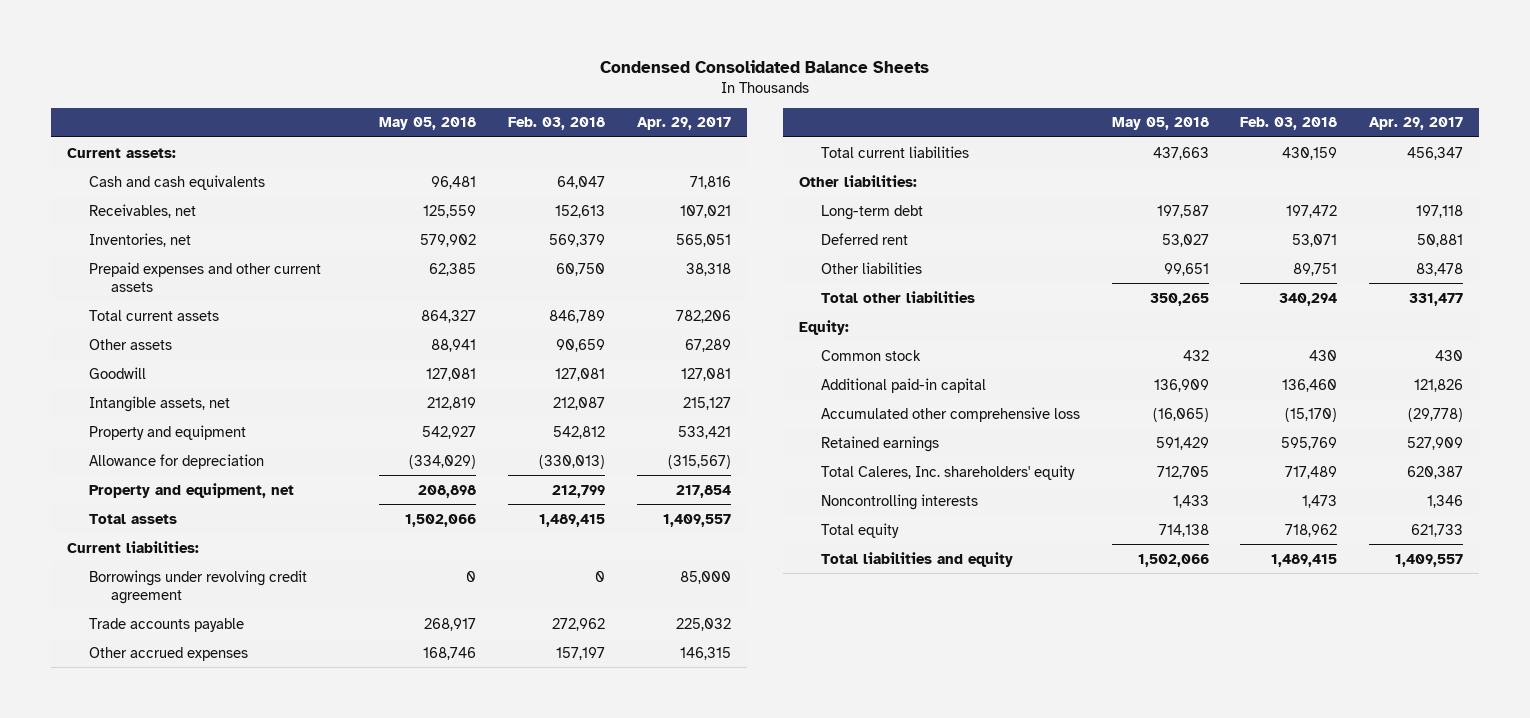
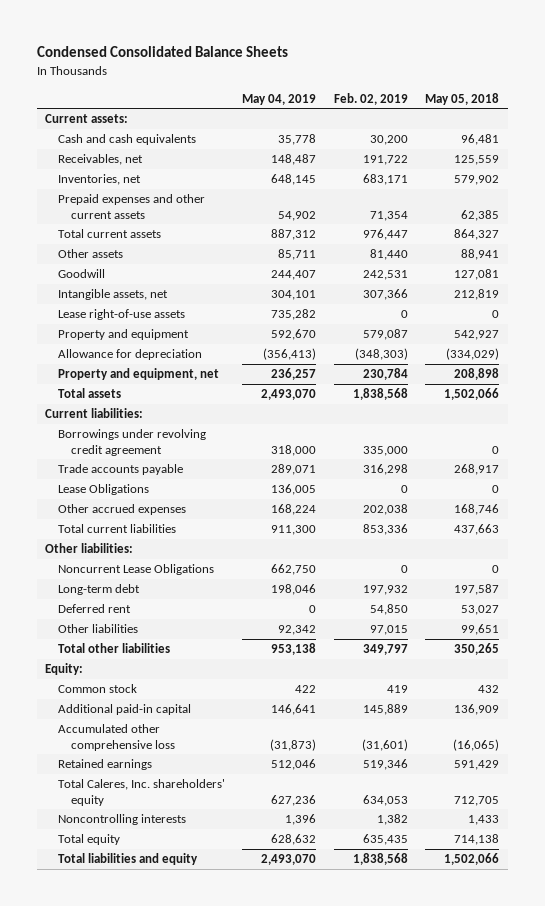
- | May 05, 2018 | Feb. 03, 2018 | Apr. 29, 2017
+ | May 04, 2019 | Feb. 02, 2019 | May 05, 2018
+ Lease right-of-use assets | 735,282 | 0 | 0
+ Lease Obligations | 136,005 | 0 | 0
+ Noncurrent Lease Obligations | 662,750 | 0 | 0

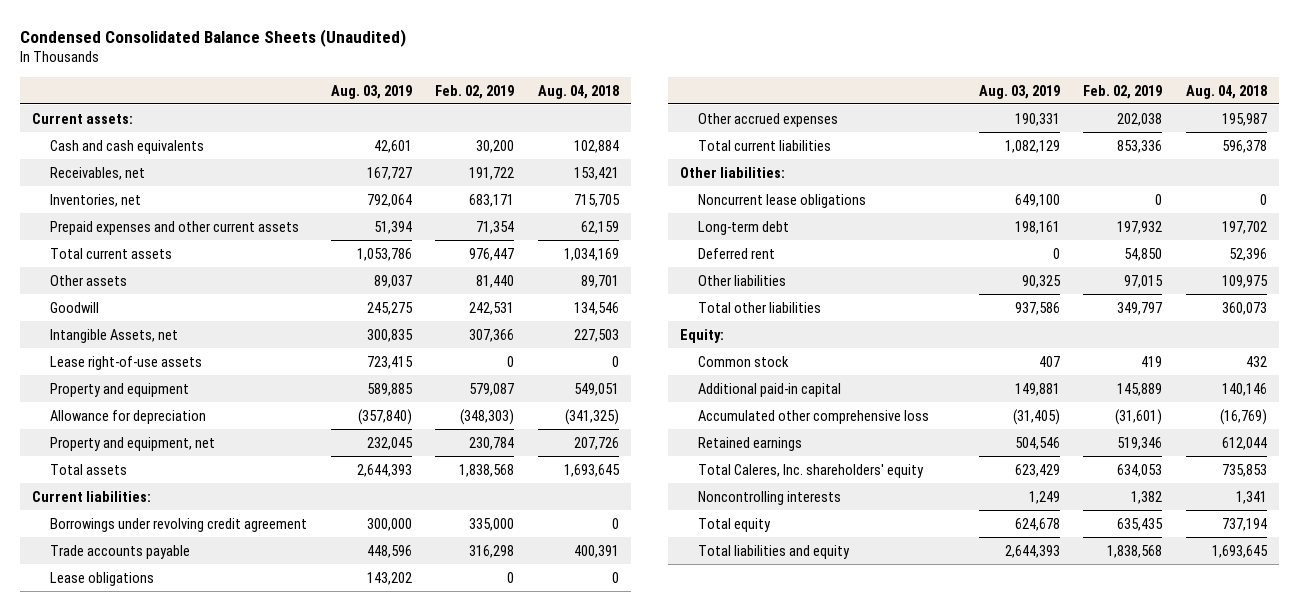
- Condensed Consolidated Balance Sheets
+ Condensed Consolidated Balance Sheets (Unaudited)
- | May 04, 2019 | Feb. 02, 2019 | May 05, 2018
+ | Aug. 03, 2019 | Feb. 02, 2019 | Aug. 04, 2018
- Intangible assets, net | 304,101 | 307,366 | 212,819
+ Intangible Assets, net | 300,835 | 307,366 | 227,503
- Lease Obligations | 136,005 | 0 | 0
+ Lease obligations | 143,202 | 0 | 0
- Noncurrent Lease Obligations | 662,750 | 0 | 0
+ Noncurrent lease obligations | 649,100 | 0 | 0

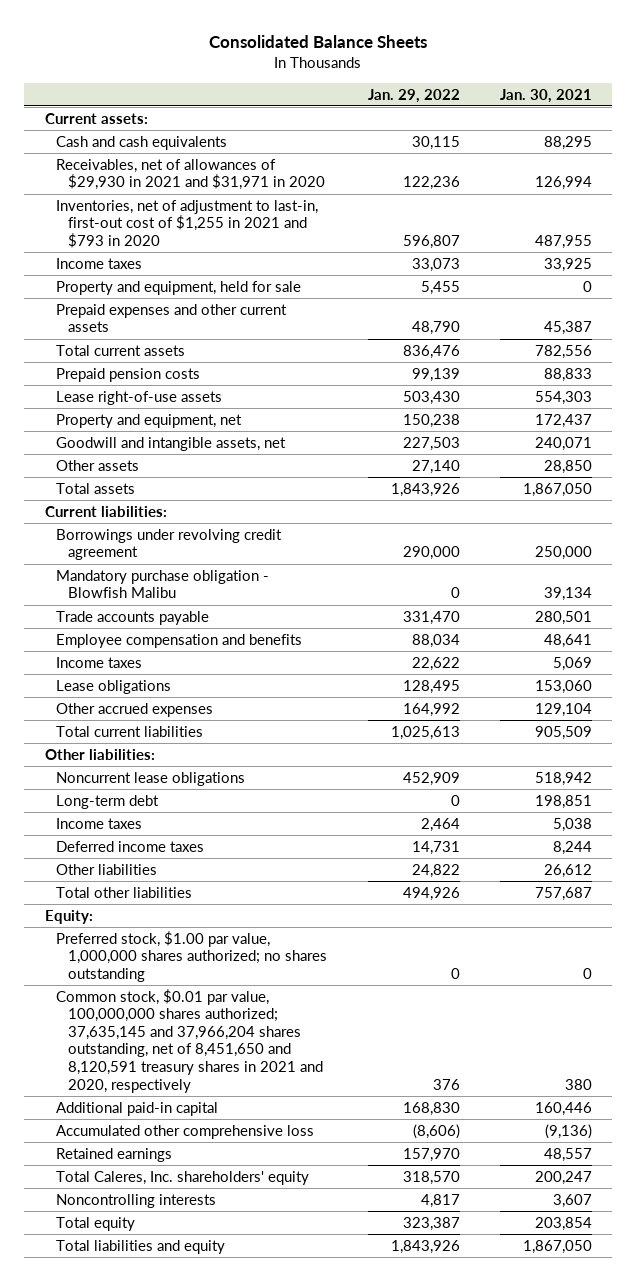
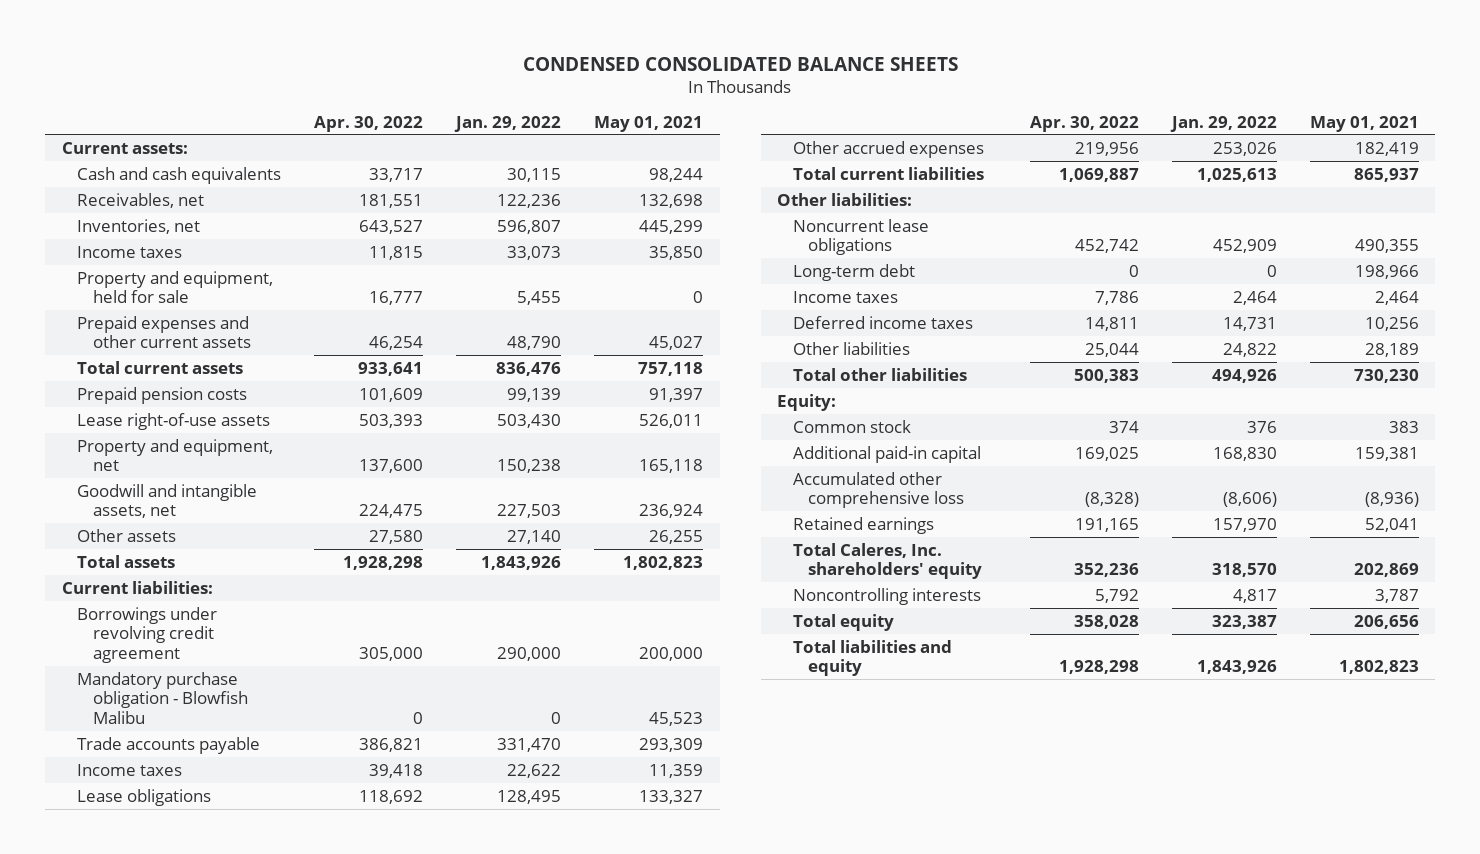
- Consolidated Balance Sheets
+ CONDENSED CONSOLIDATED BALANCE SHEETS
- | Jan. 29, 2022 | Jan. 30, 2021
+ | Apr. 30, 2022 | Jan. 29, 2022 | May 01, 2021
- Receivables, net of allowances of $29,930 in 2021 and $31,971 in 2020 | 122,236 | 126,994
- Inventories, net of adjustment to last-in, first-out cost of $1,255 in 2021 and $793 in 2020 | 596,807 | 487,955
+ Receivables, net | 181,551 | 122,236 | 132,698
+ Inventories, net | 643,527 | 596,807 | 445,299
- Employee compensation and benefits | 88,034 | 48,641
- Other accrued expenses | 164,992 | 129,104
+ Other accrued expenses | 219,956 | 253,026 | 182,419
- Preferred stock, $1.00 par value, 1,000,000 shares authorized; no shares outstanding | 0 | 0
- Common stock, $0.01 par value, 100,000,000 shares authorized; 37,635,145 and 37,966,204 shares outstanding, net of 8,451,650 and 8,120,591 treasury shares in 2021 and 2020, respectively | 376 | 380
+ Common stock | 374 | 376 | 383

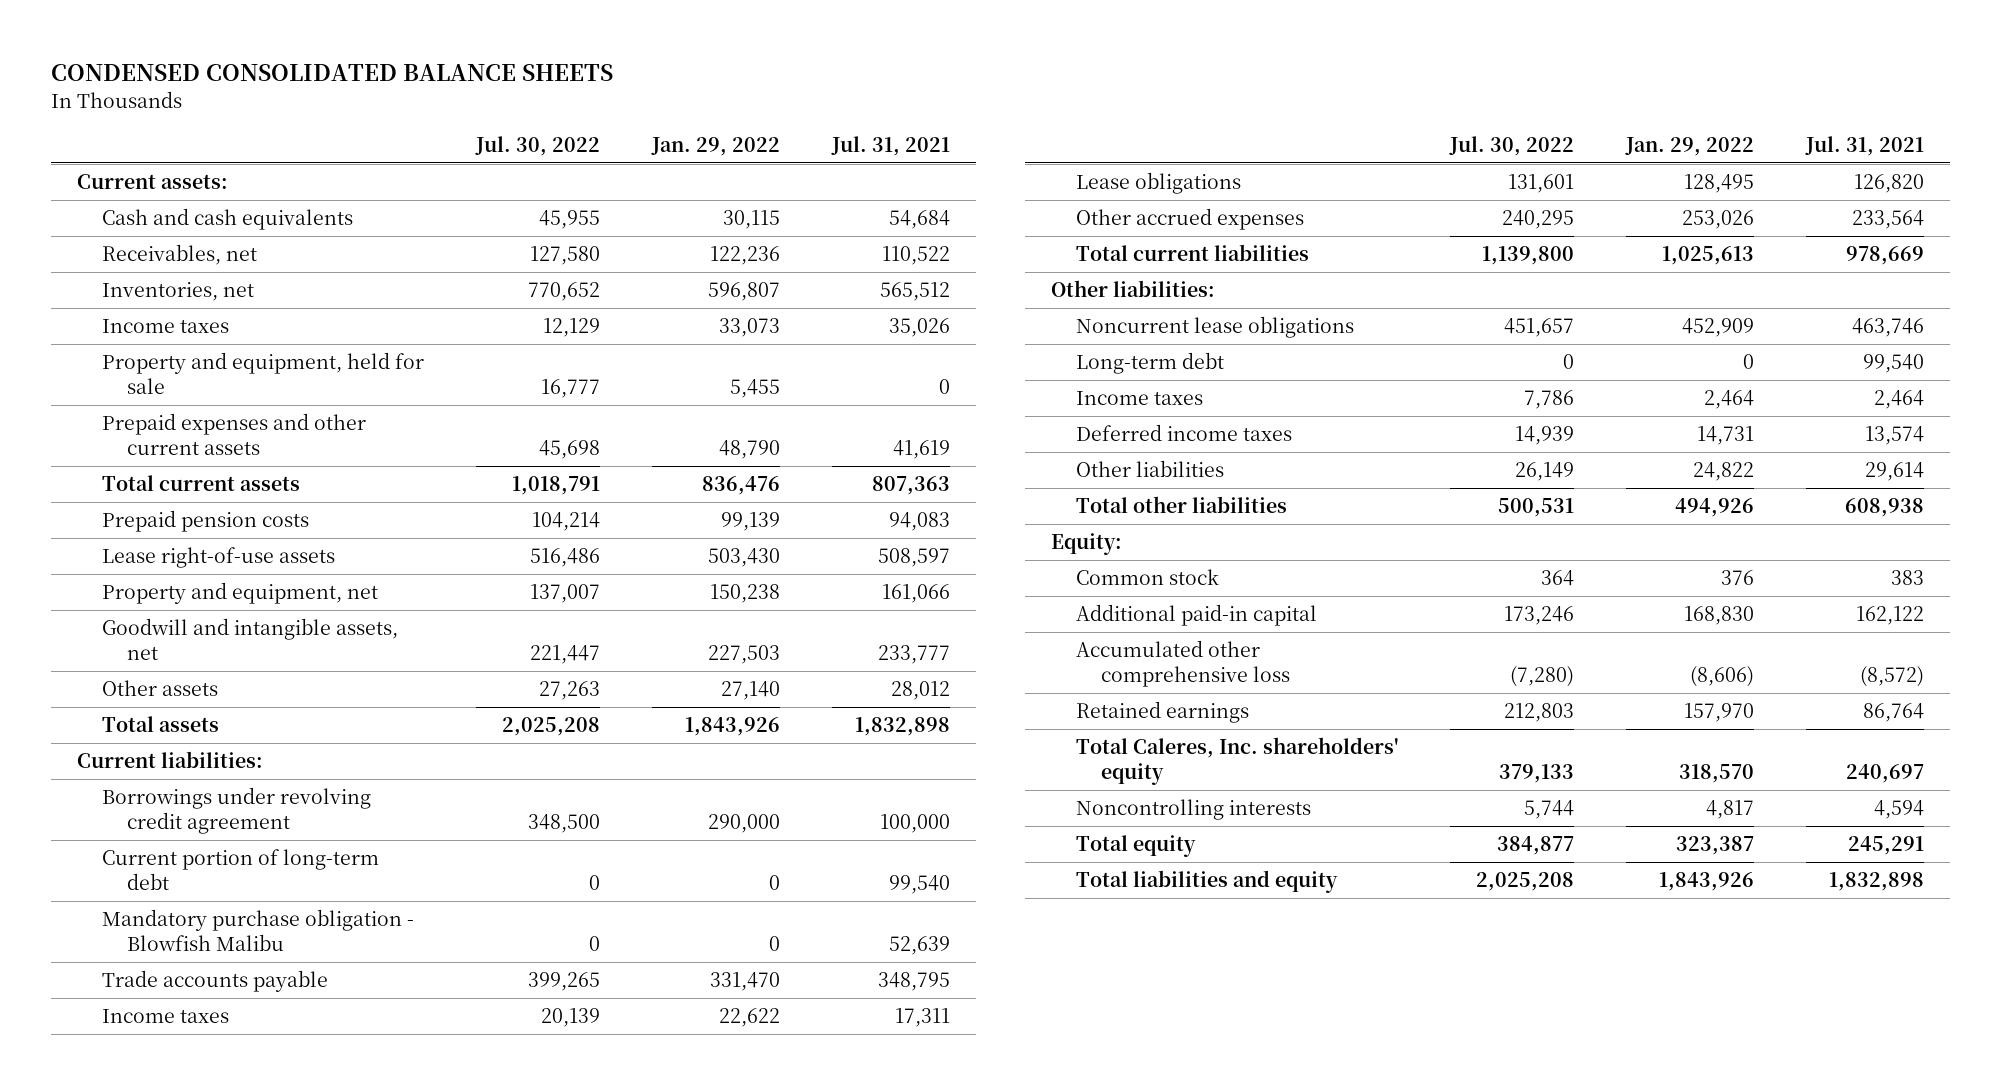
- | Apr. 30, 2022 | Jan. 29, 2022 | May 01, 2021
+ | Jul. 30, 2022 | Jan. 29, 2022 | Jul. 31, 2021
+ Current portion of long-term debt | 0 | 0 | 99,540

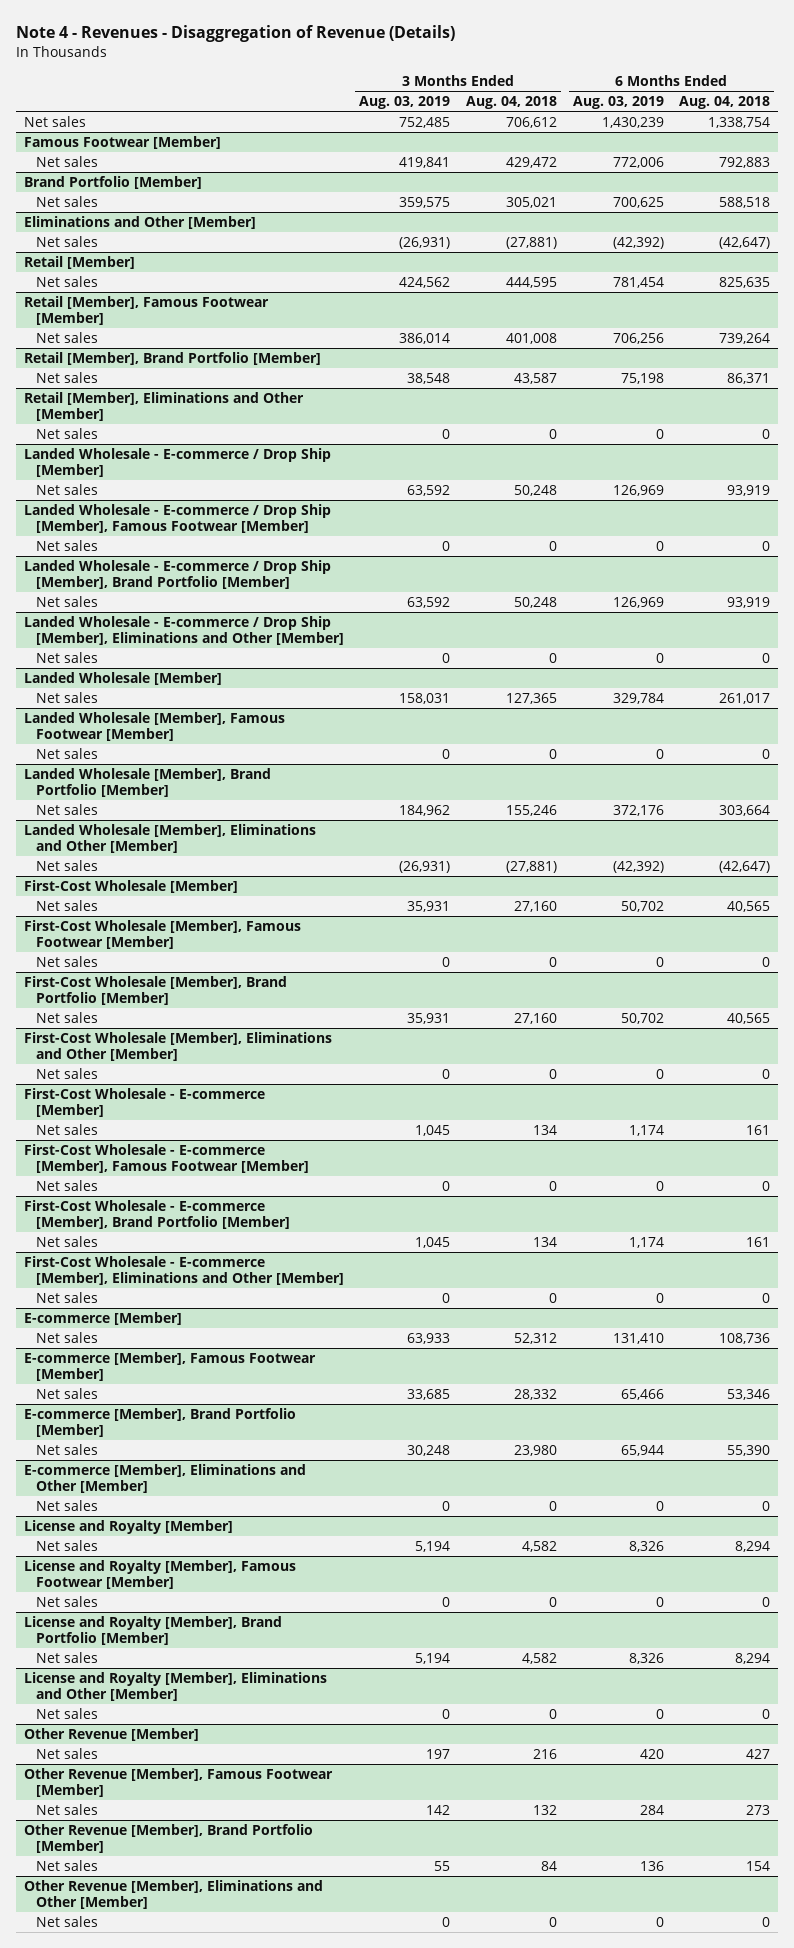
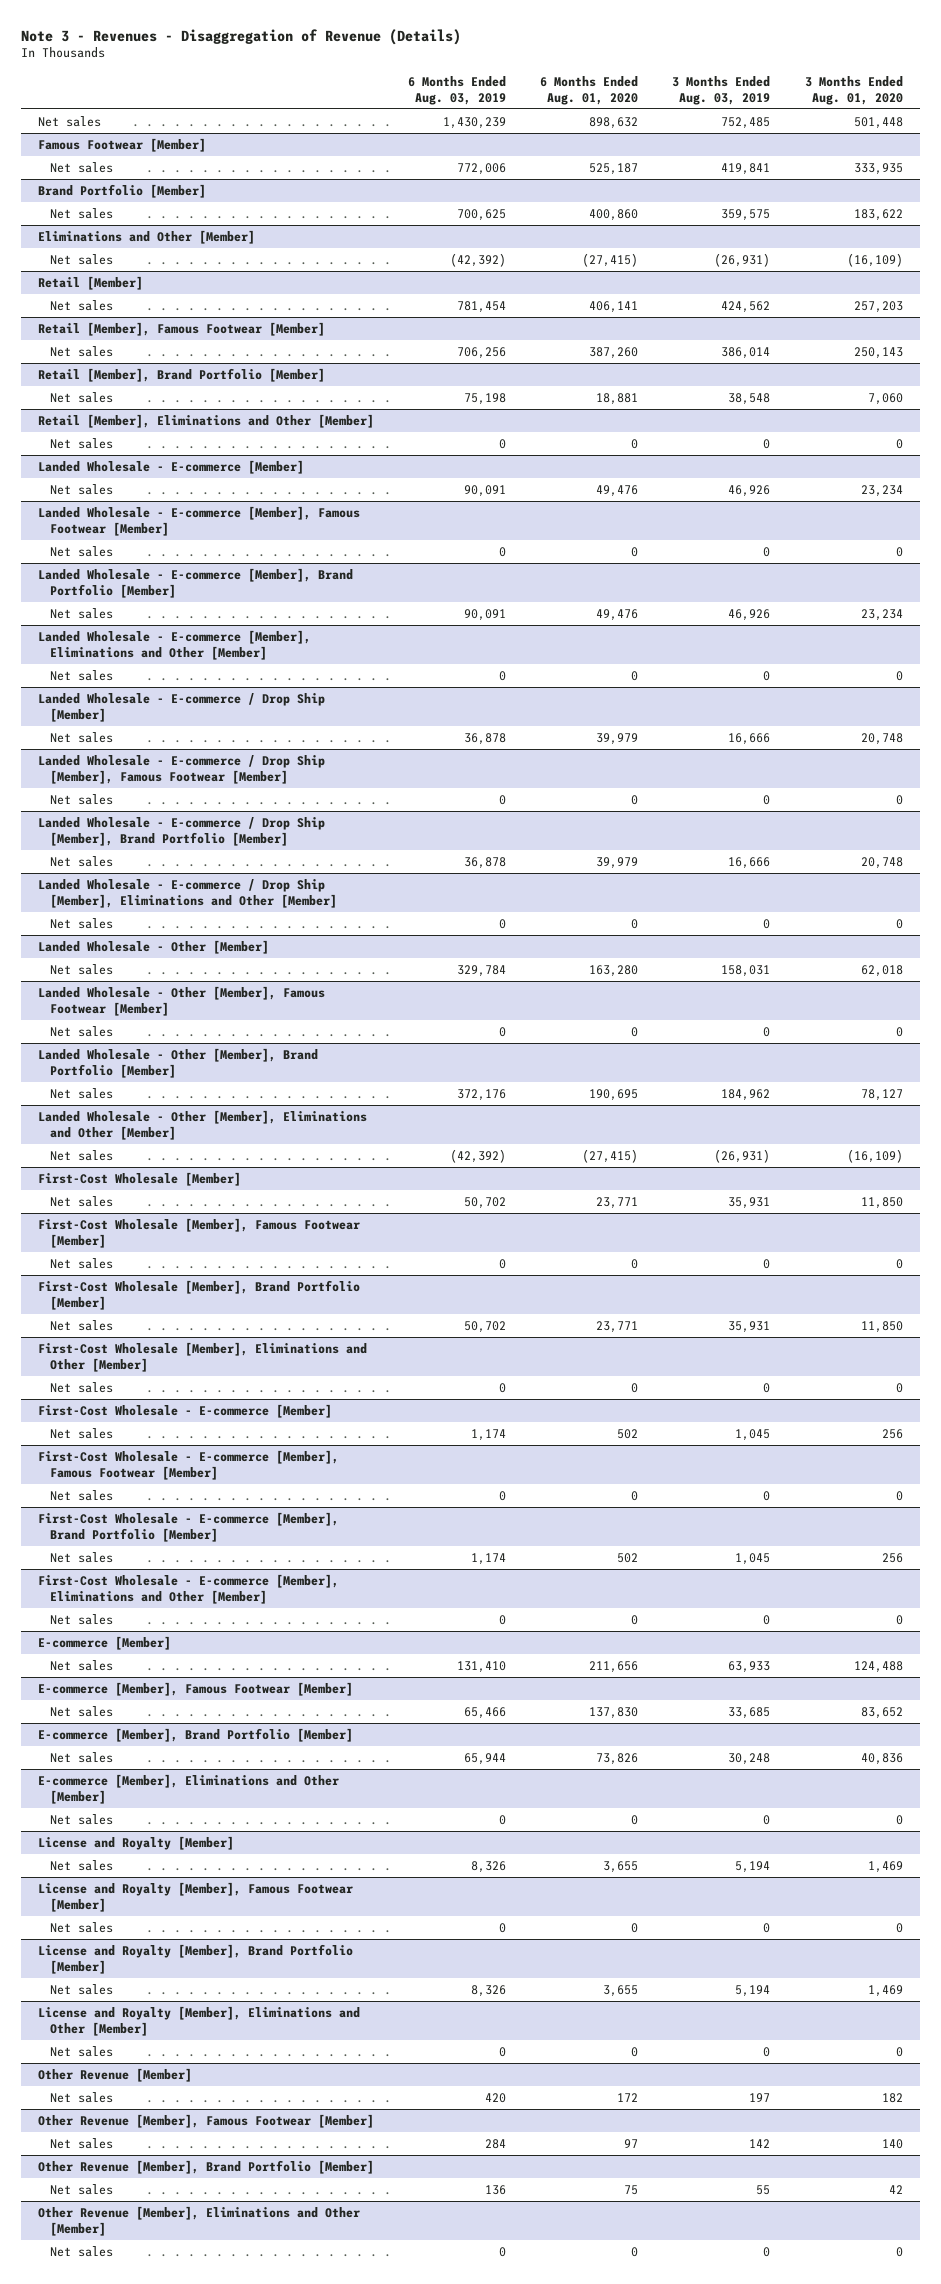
- Note 4 - Revenues - Disaggregation of Revenue (Details)
+ Note 3 - Revenues - Disaggregation of Revenue (Details)
- | 3 Months Ended Aug. 03, 2019 | 3 Months Ended Aug. 04, 2018 | 6 Months Ended Aug. 03, 2019 | 6 Months Ended Aug. 04, 2018
+ | 6 Months Ended Aug. 03, 2019 | 6 Months Ended Aug. 01, 2020 | 3 Months Ended Aug. 03, 2019 | 3 Months Ended Aug. 01, 2020
+ Landed Wholesale - E-commerce [Member]
+ Net sales | 90,091 | 49,476 | 46,926 | 23,234
+ Landed Wholesale - E-commerce [Member], Famous Footwear [Member]
+ Net sales | 0 | 0 | 0 | 0
+ Landed Wholesale - E-commerce [Member], Brand Portfolio [Member]
+ Net sales | 90,091 | 49,476 | 46,926 | 23,234
+ Landed Wholesale - E-commerce [Member], Eliminations and Other [Member]
+ Net sales | 0 | 0 | 0 | 0
@ Landed Wholesale - E-commerce / Drop Ship [Member]
- Net sales | 63,592 | 50,248 | 126,969 | 93,919
+ Net sales | 36,878 | 39,979 | 16,666 | 20,748
@ Landed Wholesale - E-commerce / Drop Ship [Member], Brand Portfolio [Member]
- Net sales | 63,592 | 50,248 | 126,969 | 93,919
+ Net sales | 36,878 | 39,979 | 16,666 | 20,748
- Landed Wholesale [Member]
+ Landed Wholesale - Other [Member]
- Landed Wholesale [Member], Famous Footwear [Member]
+ Landed Wholesale - Other [Member], Famous Footwear [Member]
- Landed Wholesale [Member], Brand Portfolio [Member]
+ Landed Wholesale - Other [Member], Brand Portfolio [Member]
- Landed Wholesale [Member], Eliminations and Other [Member]
+ Landed Wholesale - Other [Member], Eliminations and Other [Member]

